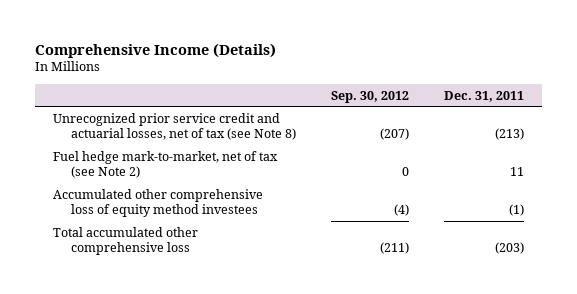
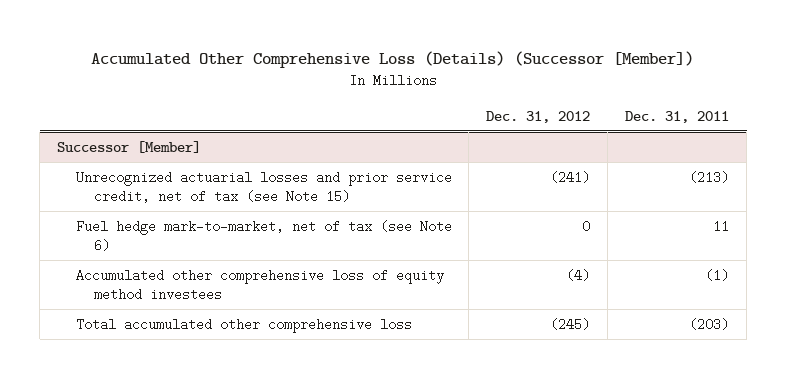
- Comprehensive Income (Details)
+ Accumulated Other Comprehensive Loss (Details) (Successor [Member])
- | Sep. 30, 2012 | Dec. 31, 2011
+ | Dec. 31, 2012 | Dec. 31, 2011
- Unrecognized prior service credit and actuarial losses, net of tax (see Note 8) | (207) | (213)
- Fuel hedge mark-to-market, net of tax (see Note 2) | 0 | 11
+ Successor [Member]
+ Unrecognized actuarial losses and prior service credit, net of tax (see Note 15) | (241) | (213)
+ Fuel hedge mark-to-market, net of tax (see Note 6) | 0 | 11

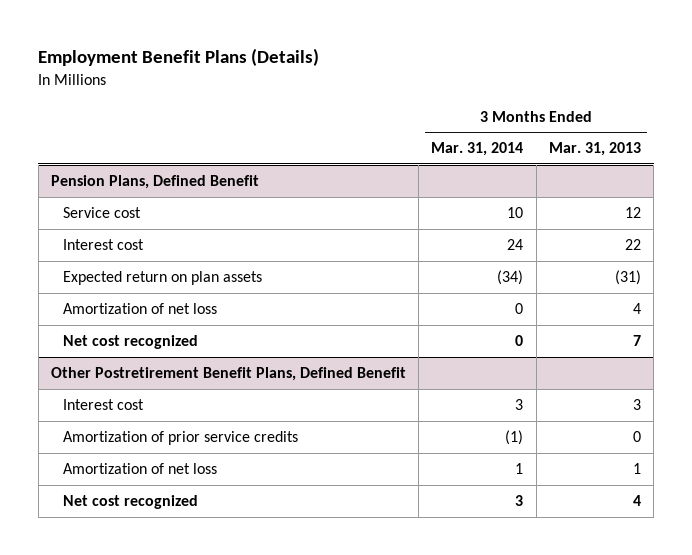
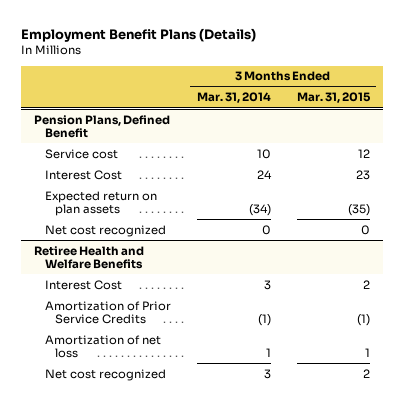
- | 3 Months Ended Mar. 31, 2014 | 3 Months Ended Mar. 31, 2013
+ | 3 Months Ended Mar. 31, 2014 | 3 Months Ended Mar. 31, 2015
@ Pension Plans, Defined Benefit
- Interest cost | 24 | 22
+ Interest Cost | 24 | 23
- Amortization of net loss | 0 | 4
- Other Postretirement Benefit Plans, Defined Benefit
- Interest cost | 3 | 3
- Amortization of prior service credits | (1) | 0
+ Retiree Health and Welfare Benefits
+ Interest Cost | 3 | 2
+ Amortization of Prior Service Credits | (1) | (1)

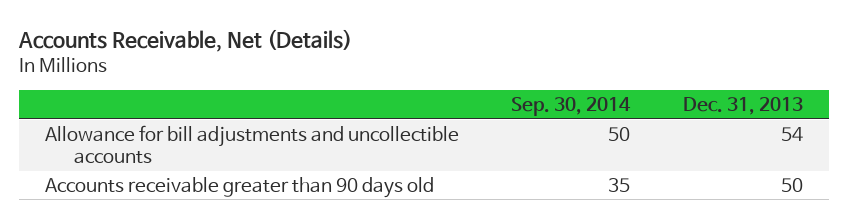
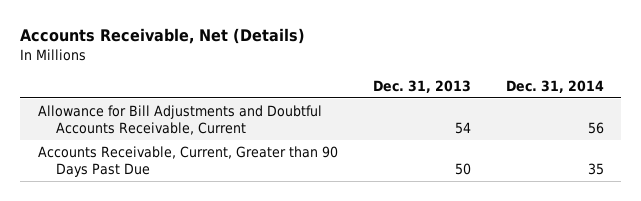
- | Sep. 30, 2014 | Dec. 31, 2013
+ | Dec. 31, 2013 | Dec. 31, 2014
- Allowance for bill adjustments and uncollectible accounts | 50 | 54
- Accounts receivable greater than 90 days old | 35 | 50
+ Allowance for Bill Adjustments and Doubtful Accounts Receivable, Current | 54 | 56
+ Accounts Receivable, Current, Greater than 90 Days Past Due | 50 | 35

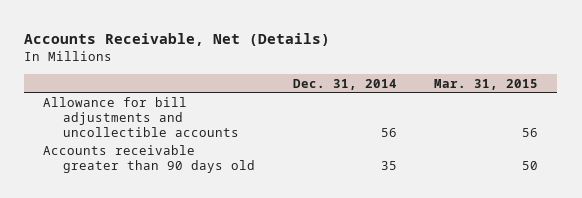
- | Dec. 31, 2013 | Dec. 31, 2014
+ | Dec. 31, 2014 | Mar. 31, 2015
- Allowance for Bill Adjustments and Doubtful Accounts Receivable, Current | 54 | 56
- Accounts Receivable, Current, Greater than 90 Days Past Due | 50 | 35
+ Allowance for bill adjustments and uncollectible accounts | 56 | 56
+ Accounts receivable greater than 90 days old | 35 | 50

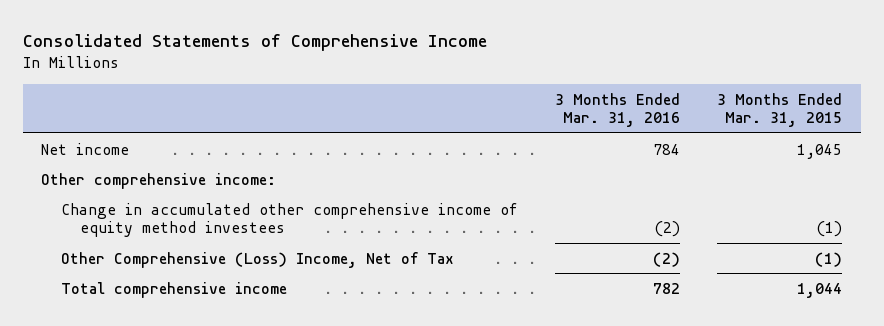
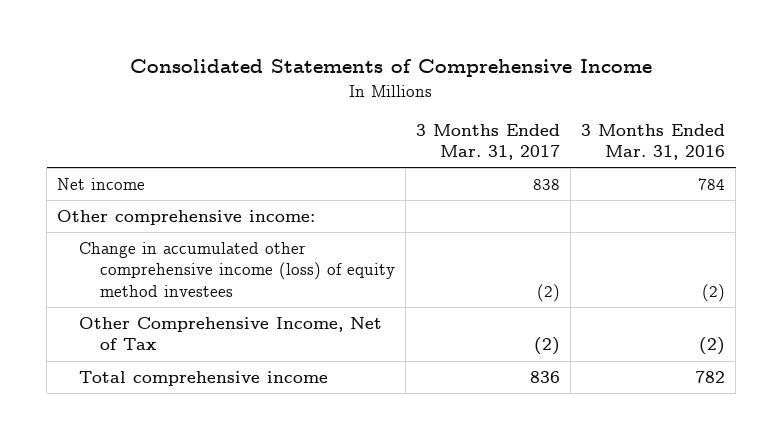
- | 3 Months Ended Mar. 31, 2016 | 3 Months Ended Mar. 31, 2015
+ | 3 Months Ended Mar. 31, 2017 | 3 Months Ended Mar. 31, 2016
- Change in accumulated other comprehensive income of equity method investees | (2) | (1)
- Other Comprehensive (Loss) Income, Net of Tax | (2) | (1)
+ Change in accumulated other comprehensive income (loss) of equity method investees | (2) | (2)
+ Other Comprehensive Income, Net of Tax | (2) | (2)

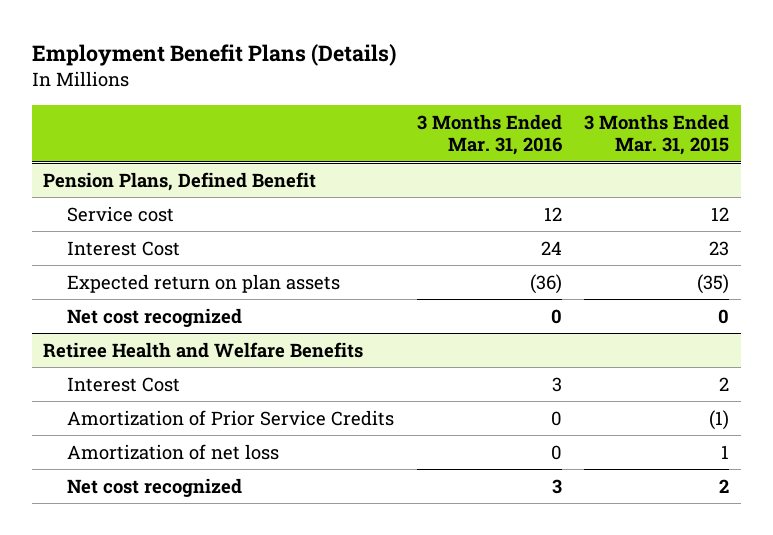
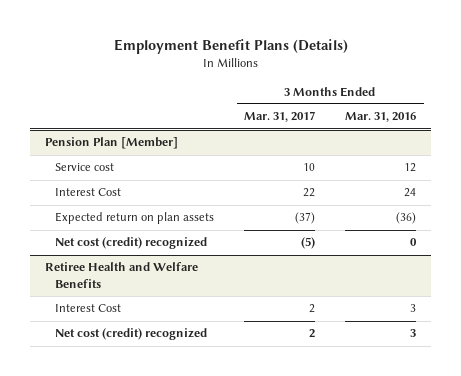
- | 3 Months Ended Mar. 31, 2016 | 3 Months Ended Mar. 31, 2015
+ | 3 Months Ended Mar. 31, 2017 | 3 Months Ended Mar. 31, 2016
- Pension Plans, Defined Benefit
+ Pension Plan [Member]
- Net cost recognized | 0 | 0
+ Net cost (credit) recognized | (5) | 0
@ Retiree Health and Welfare Benefits
- Amortization of Prior Service Credits | 0 | (1)
- Amortization of net loss | 0 | 1
- Net cost recognized | 3 | 2
+ Net cost (credit) recognized | 2 | 3

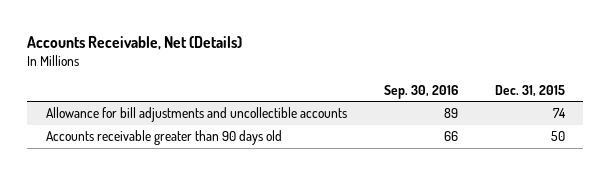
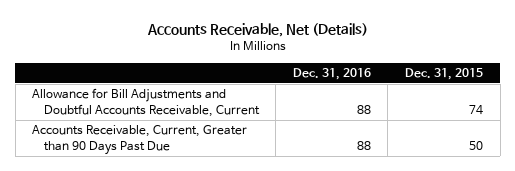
- | Sep. 30, 2016 | Dec. 31, 2015
+ | Dec. 31, 2016 | Dec. 31, 2015
- Allowance for bill adjustments and uncollectible accounts | 89 | 74
- Accounts receivable greater than 90 days old | 66 | 50
+ Allowance for Bill Adjustments and Doubtful Accounts Receivable, Current | 88 | 74
+ Accounts Receivable, Current, Greater than 90 Days Past Due | 88 | 50

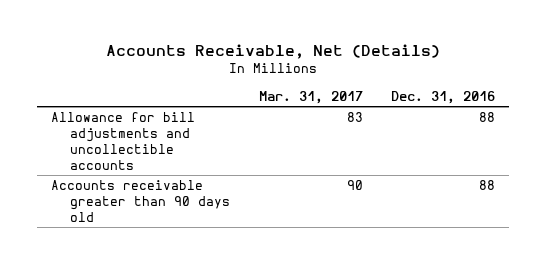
- | Dec. 31, 2016 | Dec. 31, 2015
+ | Mar. 31, 2017 | Dec. 31, 2016
- Allowance for Bill Adjustments and Doubtful Accounts Receivable, Current | 88 | 74
- Accounts Receivable, Current, Greater than 90 Days Past Due | 88 | 50
+ Allowance for bill adjustments and uncollectible accounts | 83 | 88
+ Accounts receivable greater than 90 days old | 90 | 88

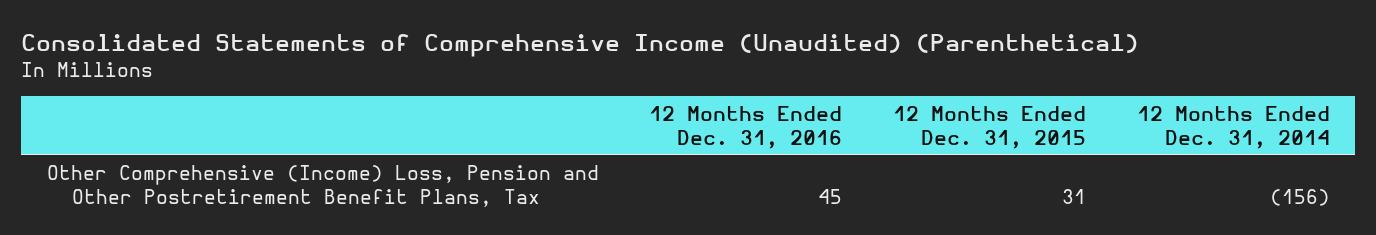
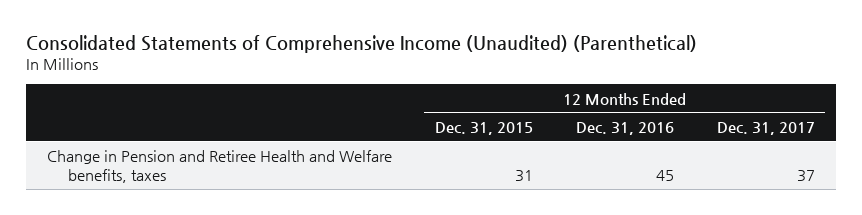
- | 12 Months Ended Dec. 31, 2016 | 12 Months Ended Dec. 31, 2015 | 12 Months Ended Dec. 31, 2014
+ | 12 Months Ended Dec. 31, 2015 | 12 Months Ended Dec. 31, 2016 | 12 Months Ended Dec. 31, 2017
- Other Comprehensive (Income) Loss, Pension and Other Postretirement Benefit Plans, Tax | 45 | 31 | (156)
+ Change in Pension and Retiree Health and Welfare benefits, taxes | 31 | 45 | 37

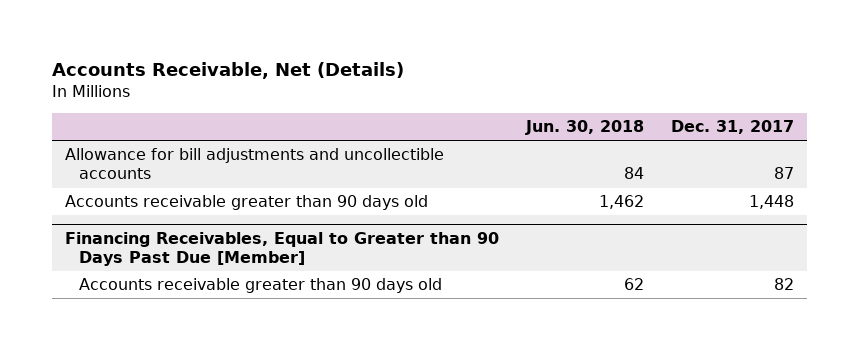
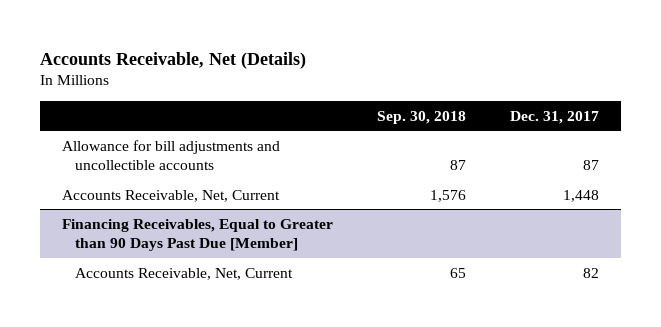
- | Jun. 30, 2018 | Dec. 31, 2017
+ | Sep. 30, 2018 | Dec. 31, 2017
- Accounts receivable greater than 90 days old | 1,462 | 1,448
+ Accounts Receivable, Net, Current | 1,576 | 1,448
@ Financing Receivables, Equal to Greater than 90 Days Past Due [Member]
- Accounts receivable greater than 90 days old | 62 | 82
+ Accounts Receivable, Net, Current | 65 | 82

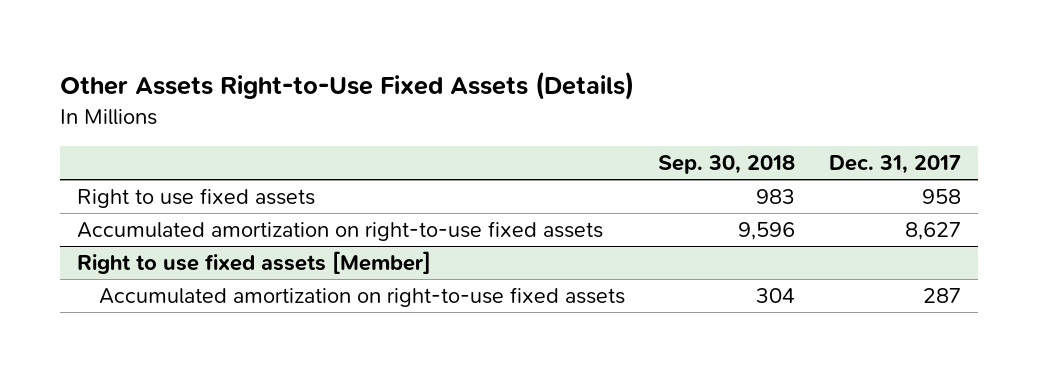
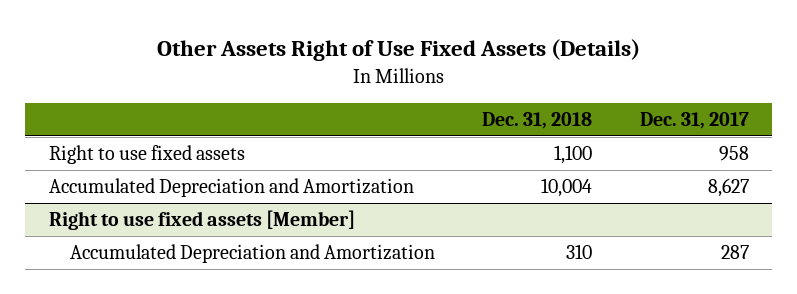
- Other Assets Right-to-Use Fixed Assets (Details)
+ Other Assets Right of Use Fixed Assets (Details)
- | Sep. 30, 2018 | Dec. 31, 2017
+ | Dec. 31, 2018 | Dec. 31, 2017
- Accumulated amortization on right-to-use fixed assets | 9,596 | 8,627
+ Accumulated Depreciation and Amortization | 10,004 | 8,627
@ Right to use fixed assets [Member]
- Accumulated amortization on right-to-use fixed assets | 304 | 287
+ Accumulated Depreciation and Amortization | 310 | 287

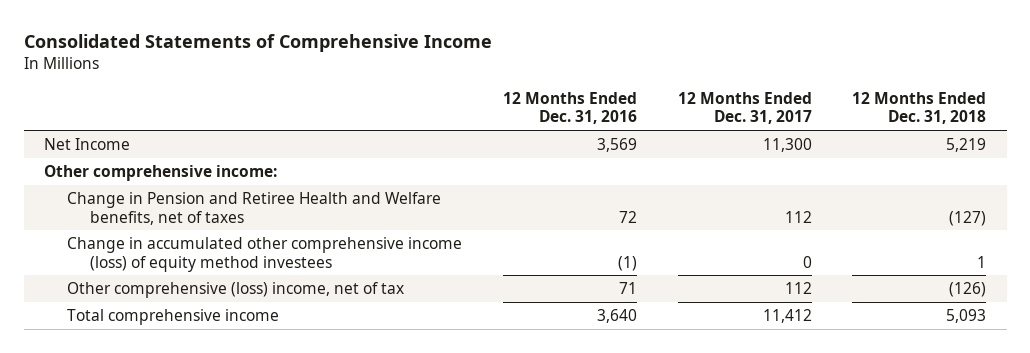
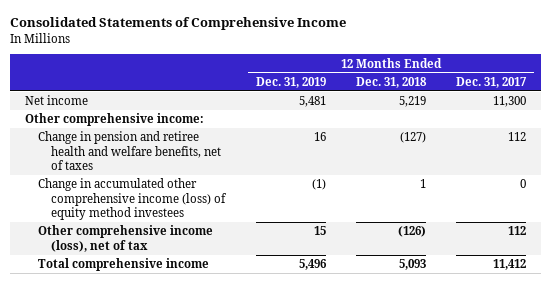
- | 12 Months Ended Dec. 31, 2016 | 12 Months Ended Dec. 31, 2017 | 12 Months Ended Dec. 31, 2018
+ | 12 Months Ended Dec. 31, 2019 | 12 Months Ended Dec. 31, 2018 | 12 Months Ended Dec. 31, 2017
- Net Income | 3,569 | 11,300 | 5,219
+ Net income | 5,481 | 5,219 | 11,300
- Change in Pension and Retiree Health and Welfare benefits, net of taxes | 72 | 112 | (127)
+ Change in pension and retiree health and welfare benefits, net of taxes | 16 | (127) | 112
- Other comprehensive (loss) income, net of tax | 71 | 112 | (126)
+ Other comprehensive income (loss), net of tax | 15 | (126) | 112

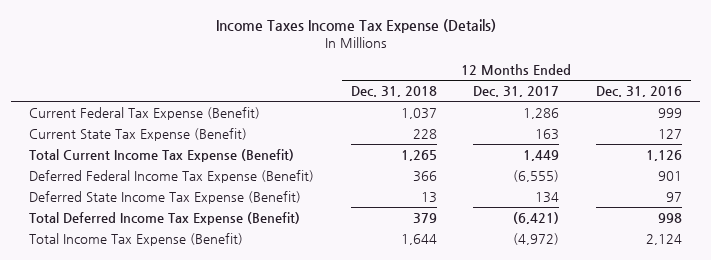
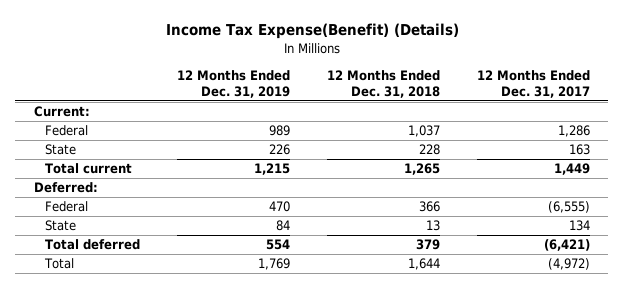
- Income Taxes Income Tax Expense (Details)
+ Income Tax Expense(Benefit) (Details)
- | 12 Months Ended Dec. 31, 2018 | 12 Months Ended Dec. 31, 2017 | 12 Months Ended Dec. 31, 2016
+ | 12 Months Ended Dec. 31, 2019 | 12 Months Ended Dec. 31, 2018 | 12 Months Ended Dec. 31, 2017
- Current Federal Tax Expense (Benefit) | 1,037 | 1,286 | 999
- Current State Tax Expense (Benefit) | 228 | 163 | 127
- Total Current Income Tax Expense (Benefit) | 1,265 | 1,449 | 1,126
- Deferred Federal Income Tax Expense (Benefit) | 366 | (6,555) | 901
- Deferred State Income Tax Expense (Benefit) | 13 | 134 | 97
- Total Deferred Income Tax Expense (Benefit) | 379 | (6,421) | 998
- Total Income Tax Expense (Benefit) | 1,644 | (4,972) | 2,124
+ Current:
+ Federal | 989 | 1,037 | 1,286
+ State | 226 | 228 | 163
+ Total current | 1,215 | 1,265 | 1,449
+ Deferred:
+ Federal | 470 | 366 | (6,555)
+ State | 84 | 13 | 134
+ Total deferred | 554 | 379 | (6,421)
+ Total | 1,769 | 1,644 | (4,972)

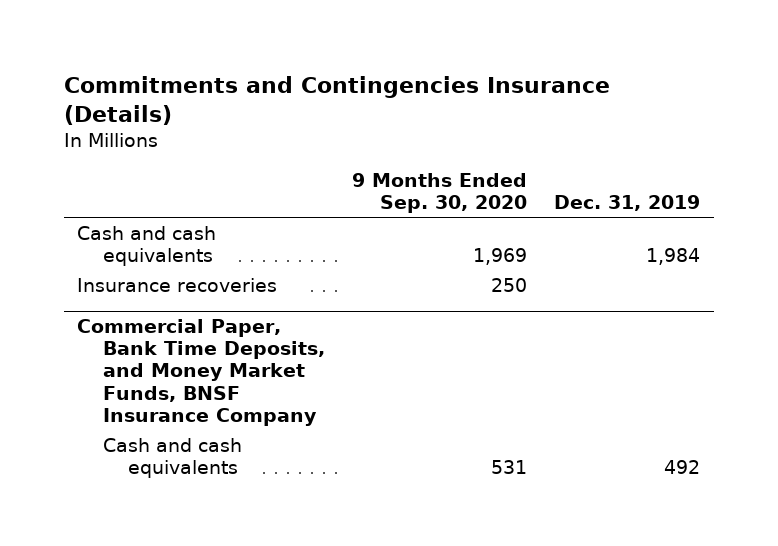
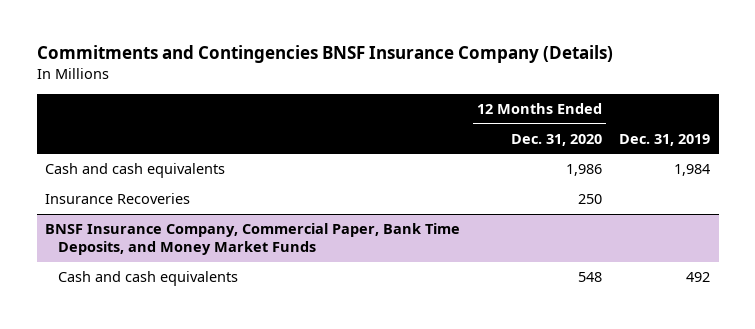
- Commitments and Contingencies Insurance (Details)
+ Commitments and Contingencies BNSF Insurance Company (Details)
- | 9 Months Ended Sep. 30, 2020 | Dec. 31, 2019
+ | 12 Months Ended Dec. 31, 2020 | Dec. 31, 2019
- Insurance recoveries | 250 |
- Commercial Paper, Bank Time Deposits, and Money Market Funds, BNSF Insurance Company
+ Insurance Recoveries | 250 |
+ BNSF Insurance Company, Commercial Paper, Bank Time Deposits, and Money Market Funds

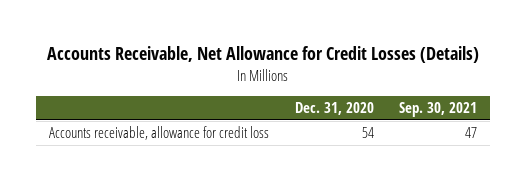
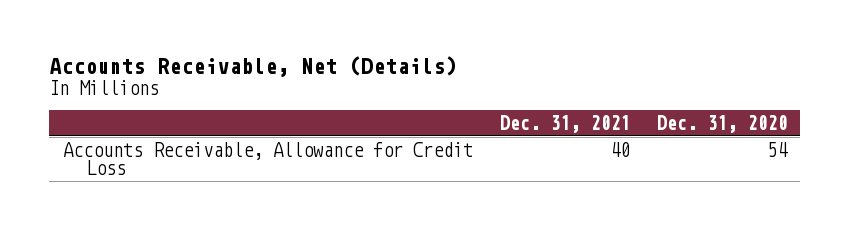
- Accounts Receivable, Net Allowance for Credit Losses (Details)
+ Accounts Receivable, Net (Details)
- | Dec. 31, 2020 | Sep. 30, 2021
+ | Dec. 31, 2021 | Dec. 31, 2020
- Accounts receivable, allowance for credit loss | 54 | 47
+ Accounts Receivable, Allowance for Credit Loss | 40 | 54

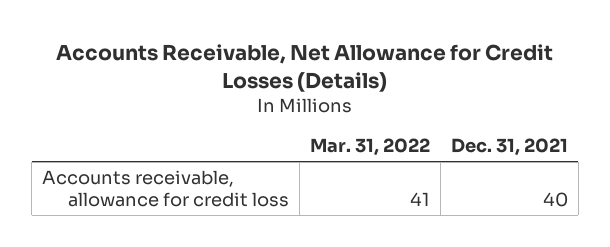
- Accounts Receivable, Net (Details)
+ Accounts Receivable, Net Allowance for Credit Losses (Details)
- | Dec. 31, 2021 | Dec. 31, 2020
+ | Mar. 31, 2022 | Dec. 31, 2021
- Accounts Receivable, Allowance for Credit Loss | 40 | 54
+ Accounts receivable, allowance for credit loss | 41 | 40

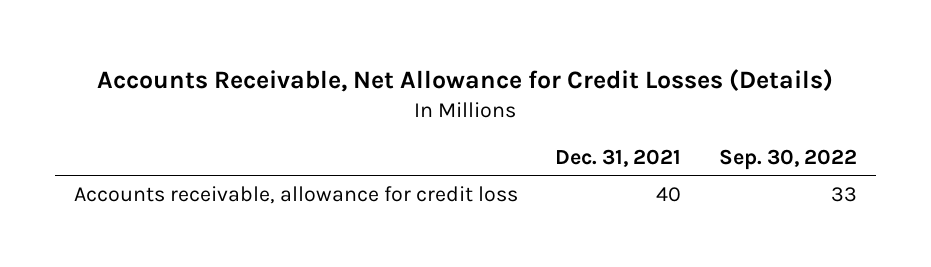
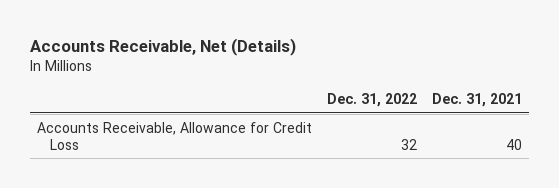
- Accounts Receivable, Net Allowance for Credit Losses (Details)
+ Accounts Receivable, Net (Details)
- | Dec. 31, 2021 | Sep. 30, 2022
+ | Dec. 31, 2022 | Dec. 31, 2021
- Accounts receivable, allowance for credit loss | 40 | 33
+ Accounts Receivable, Allowance for Credit Loss | 32 | 40

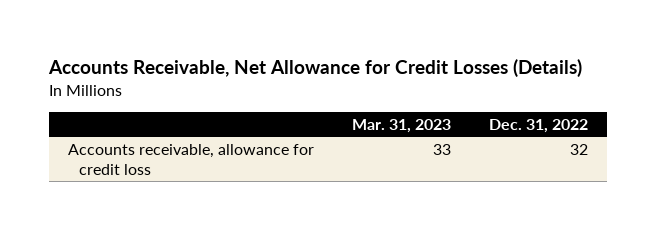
- Accounts Receivable, Net (Details)
+ Accounts Receivable, Net Allowance for Credit Losses (Details)
- | Dec. 31, 2022 | Dec. 31, 2021
+ | Mar. 31, 2023 | Dec. 31, 2022
- Accounts Receivable, Allowance for Credit Loss | 32 | 40
+ Accounts receivable, allowance for credit loss | 33 | 32

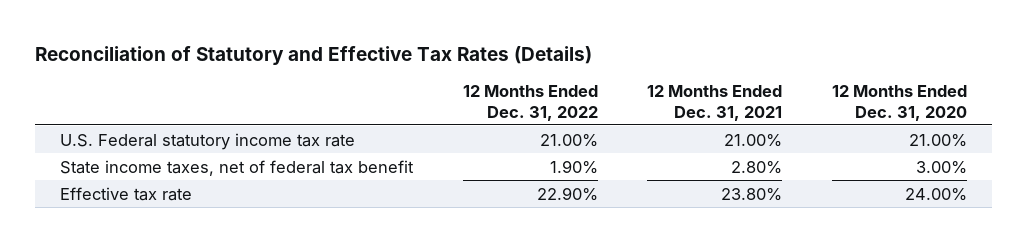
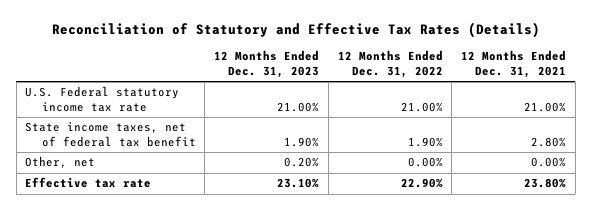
- | 12 Months Ended Dec. 31, 2022 | 12 Months Ended Dec. 31, 2021 | 12 Months Ended Dec. 31, 2020
+ | 12 Months Ended Dec. 31, 2023 | 12 Months Ended Dec. 31, 2022 | 12 Months Ended Dec. 31, 2021
+ Other, net | 0.20% | 0.00% | 0.00%

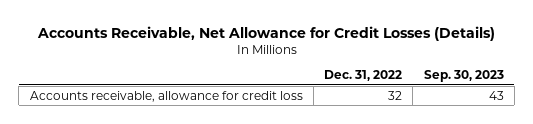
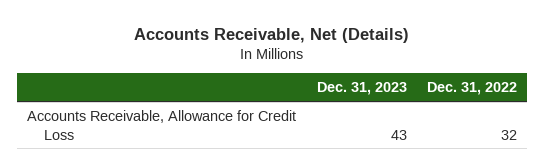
- Accounts Receivable, Net Allowance for Credit Losses (Details)
+ Accounts Receivable, Net (Details)
- | Dec. 31, 2022 | Sep. 30, 2023
+ | Dec. 31, 2023 | Dec. 31, 2022
- Accounts receivable, allowance for credit loss | 32 | 43
+ Accounts Receivable, Allowance for Credit Loss | 43 | 32

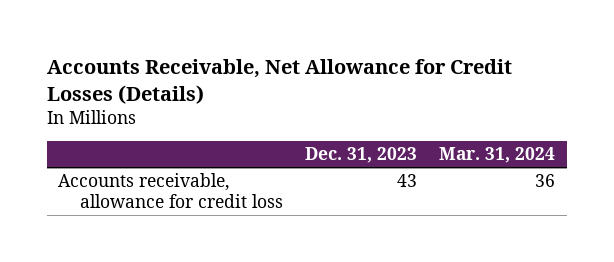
- Accounts Receivable, Net (Details)
+ Accounts Receivable, Net Allowance for Credit Losses (Details)
- | Dec. 31, 2023 | Dec. 31, 2022
+ | Dec. 31, 2023 | Mar. 31, 2024
- Accounts Receivable, Allowance for Credit Loss | 43 | 32
+ Accounts receivable, allowance for credit loss | 43 | 36

